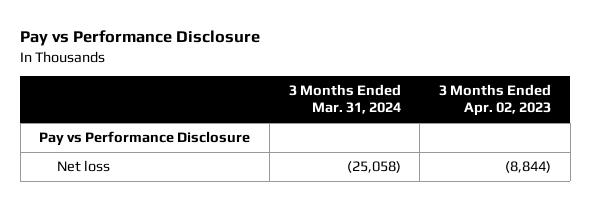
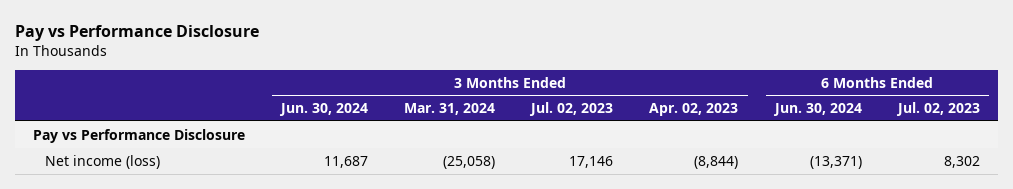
- | 3 Months Ended Mar. 31, 2024 | 3 Months Ended Apr. 02, 2023
+ | 3 Months Ended Jun. 30, 2024 | 3 Months Ended Mar. 31, 2024 | 3 Months Ended Jul. 02, 2023 | 3 Months Ended Apr. 02, 2023 | 6 Months Ended Jun. 30, 2024 | 6 Months Ended Jul. 02, 2023
- Net loss | (25,058) | (8,844)
+ Net income (loss) | 11,687 | (25,058) | 17,146 | (8,844) | (13,371) | 8,302

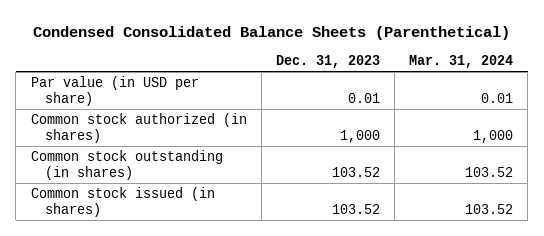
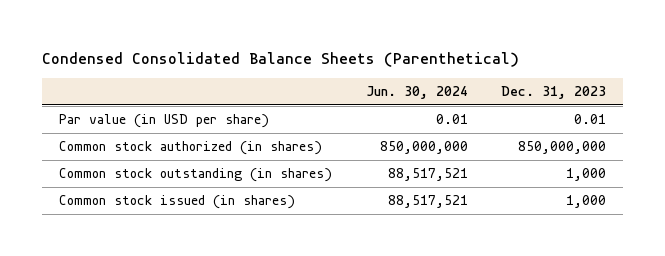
- | Dec. 31, 2023 | Mar. 31, 2024
+ | Jun. 30, 2024 | Dec. 31, 2023
- Common stock authorized (in shares) | 1,000 | 1,000
- Common stock outstanding (in shares) | 103.52 | 103.52
- Common stock issued (in shares) | 103.52 | 103.52
+ Common stock authorized (in shares) | 850,000,000 | 850,000,000
+ Common stock outstanding (in shares) | 88,517,521 | 1,000
+ Common stock issued (in shares) | 88,517,521 | 1,000

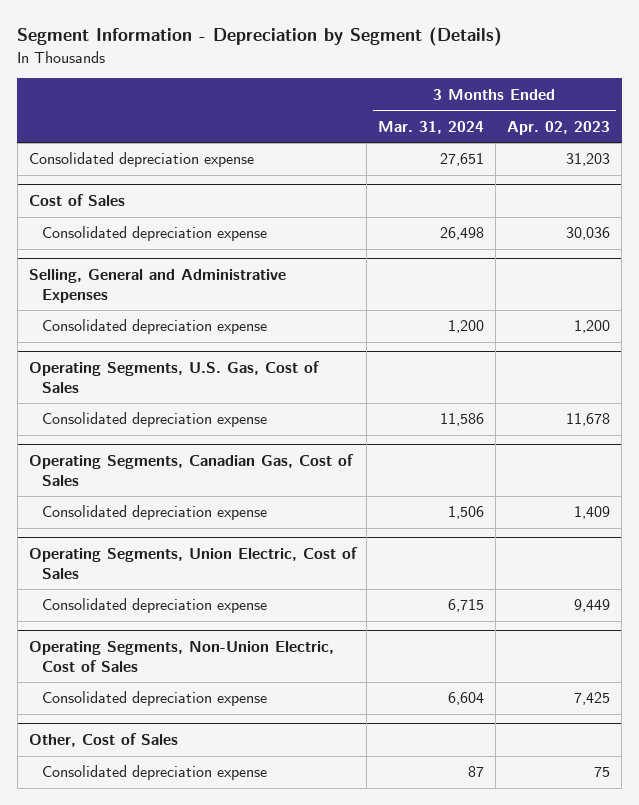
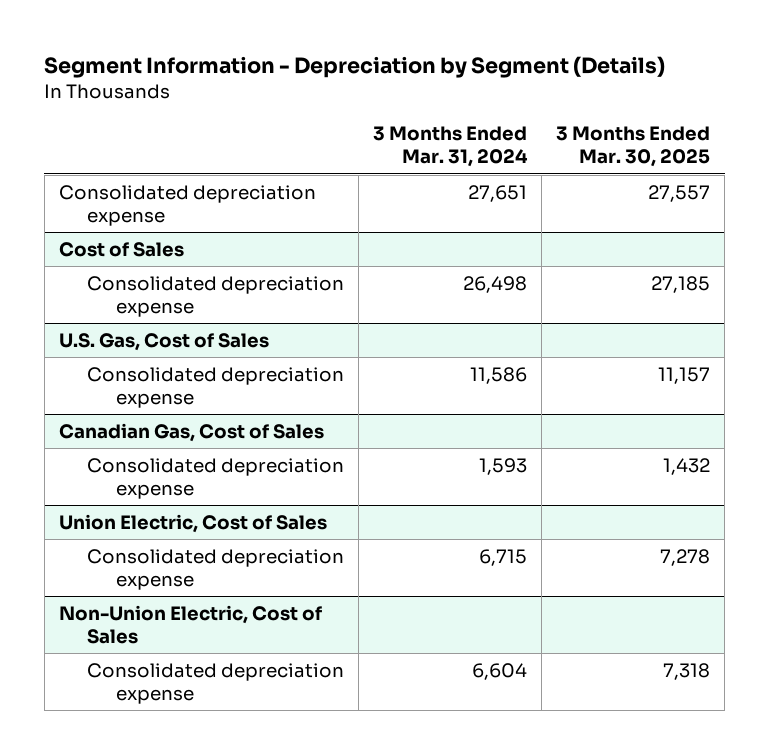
- | 3 Months Ended Mar. 31, 2024 | 3 Months Ended Apr. 02, 2023
+ | 3 Months Ended Mar. 31, 2024 | 3 Months Ended Mar. 30, 2025
- Selling, General and Administrative Expenses
- Consolidated depreciation expense | 1,200 | 1,200
- Operating Segments, U.S. Gas, Cost of Sales
+ U.S. Gas, Cost of Sales
- Operating Segments, Canadian Gas, Cost of Sales
- Consolidated depreciation expense | 1,506 | 1,409
- Operating Segments, Union Electric, Cost of Sales
+ Canadian Gas, Cost of Sales
+ Consolidated depreciation expense | 1,593 | 1,432
+ Union Electric, Cost of Sales
- Operating Segments, Non-Union Electric, Cost of Sales
+ Non-Union Electric, Cost of Sales
- Other, Cost of Sales
- Consolidated depreciation expense | 87 | 75

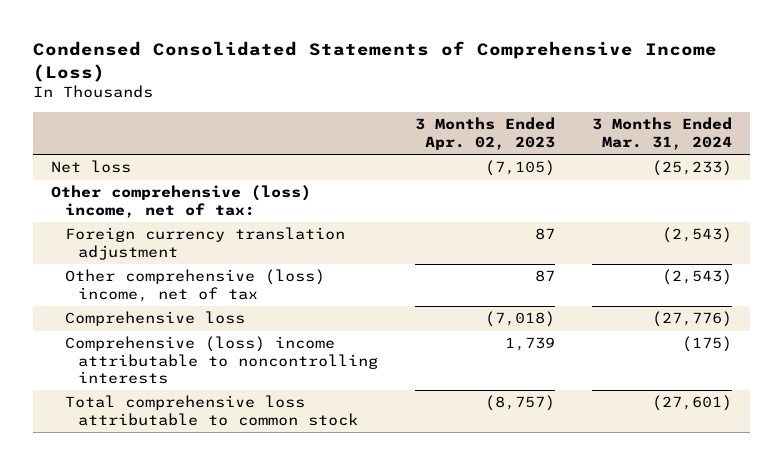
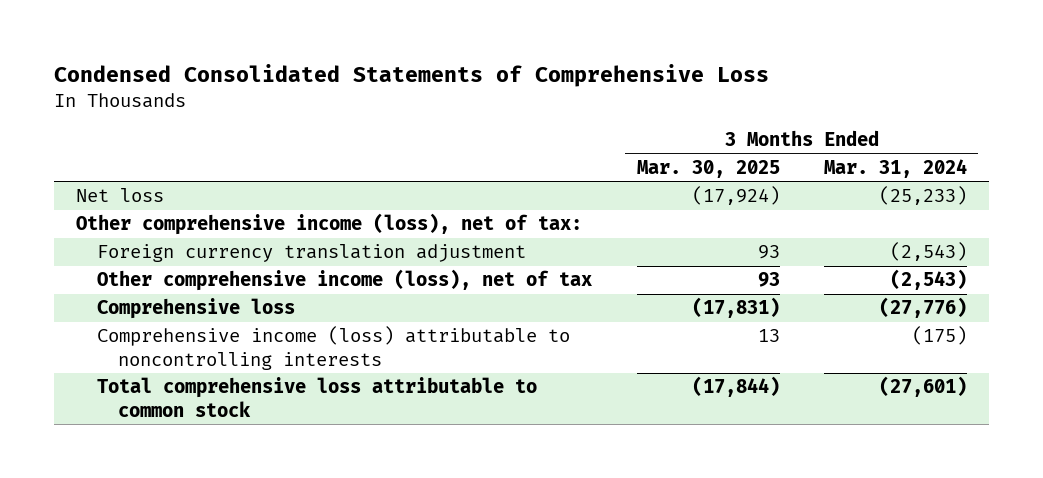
- Condensed Consolidated Statements of Comprehensive Income (Loss)
+ Condensed Consolidated Statements of Comprehensive Loss
- | 3 Months Ended Apr. 02, 2023 | 3 Months Ended Mar. 31, 2024
+ | 3 Months Ended Mar. 30, 2025 | 3 Months Ended Mar. 31, 2024
- Other comprehensive (loss) income, net of tax:
+ Other comprehensive income (loss), net of tax:
- Other comprehensive (loss) income, net of tax | 87 | (2,543)
+ Other comprehensive income (loss), net of tax | 93 | (2,543)
- Comprehensive (loss) income attributable to noncontrolling interests | 1,739 | (175)
+ Comprehensive income (loss) attributable to noncontrolling interests | 13 | (175)

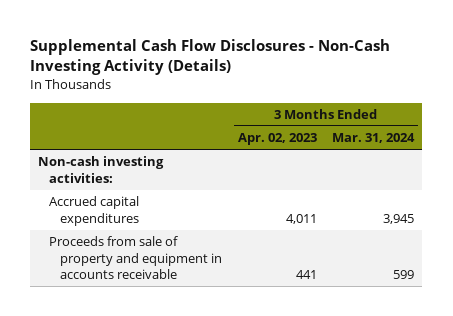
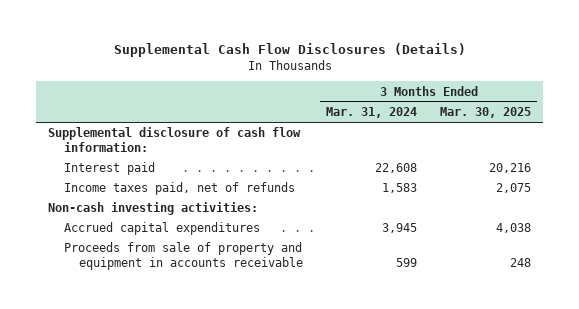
- Supplemental Cash Flow Disclosures - Non-Cash Investing Activity (Details)
+ Supplemental Cash Flow Disclosures (Details)
- | 3 Months Ended Apr. 02, 2023 | 3 Months Ended Mar. 31, 2024
+ | 3 Months Ended Mar. 31, 2024 | 3 Months Ended Mar. 30, 2025
+ Supplemental disclosure of cash flow information:
+ Interest paid | 22,608 | 20,216
+ Income taxes paid, net of refunds | 1,583 | 2,075

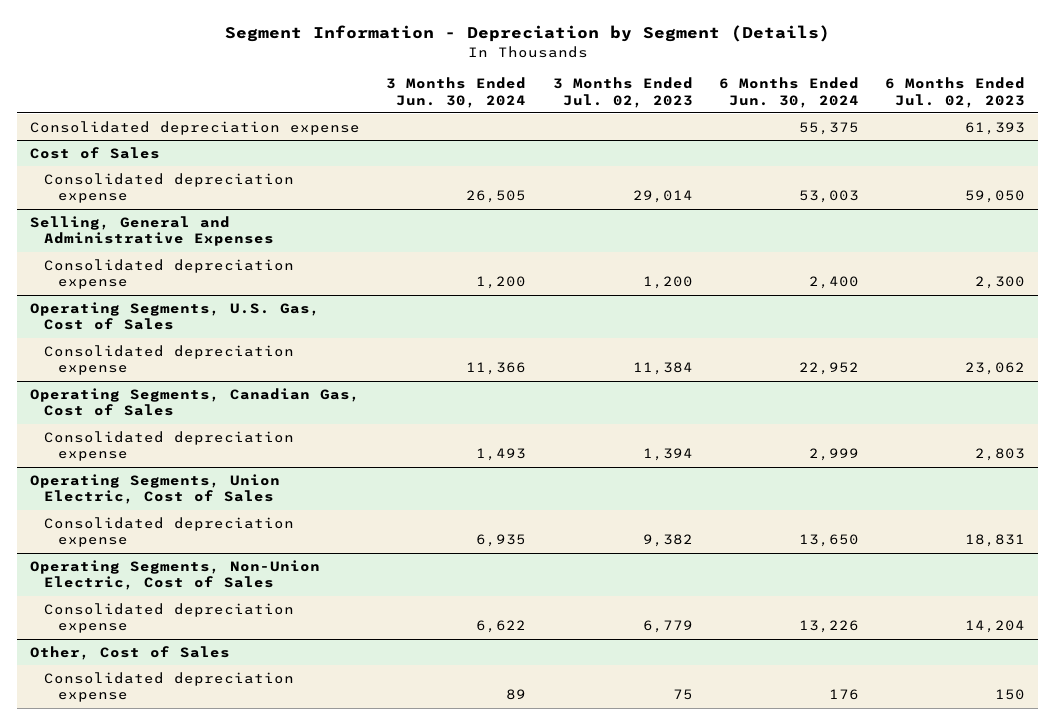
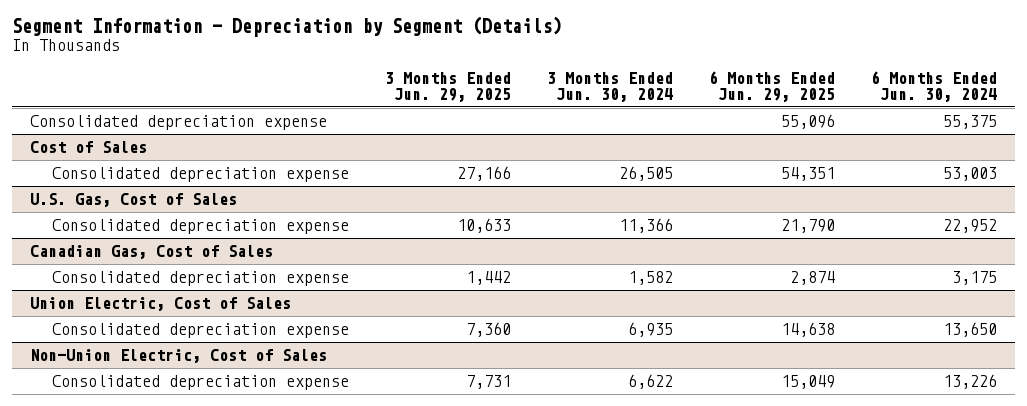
- | 3 Months Ended Jun. 30, 2024 | 3 Months Ended Jul. 02, 2023 | 6 Months Ended Jun. 30, 2024 | 6 Months Ended Jul. 02, 2023
+ | 3 Months Ended Jun. 29, 2025 | 3 Months Ended Jun. 30, 2024 | 6 Months Ended Jun. 29, 2025 | 6 Months Ended Jun. 30, 2024
- Selling, General and Administrative Expenses
- Consolidated depreciation expense | 1,200 | 1,200 | 2,400 | 2,300
- Operating Segments, U.S. Gas, Cost of Sales
+ U.S. Gas, Cost of Sales
- Operating Segments, Canadian Gas, Cost of Sales
- Consolidated depreciation expense | 1,493 | 1,394 | 2,999 | 2,803
- Operating Segments, Union Electric, Cost of Sales
+ Canadian Gas, Cost of Sales
+ Consolidated depreciation expense | 1,442 | 1,582 | 2,874 | 3,175
+ Union Electric, Cost of Sales
- Operating Segments, Non-Union Electric, Cost of Sales
+ Non-Union Electric, Cost of Sales
- Other, Cost of Sales
- Consolidated depreciation expense | 89 | 75 | 176 | 150

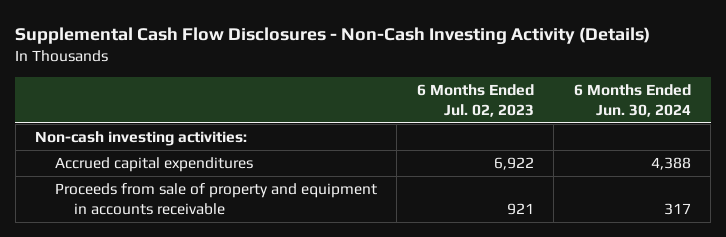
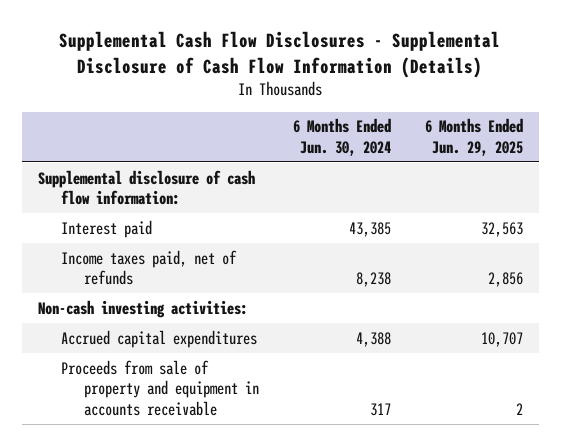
- Supplemental Cash Flow Disclosures - Non-Cash Investing Activity (Details)
+ Supplemental Cash Flow Disclosures - Supplemental Disclosure of Cash Flow Information (Details)
- | 6 Months Ended Jul. 02, 2023 | 6 Months Ended Jun. 30, 2024
+ | 6 Months Ended Jun. 30, 2024 | 6 Months Ended Jun. 29, 2025
+ Supplemental disclosure of cash flow information:
+ Interest paid | 43,385 | 32,563
+ Income taxes paid, net of refunds | 8,238 | 2,856

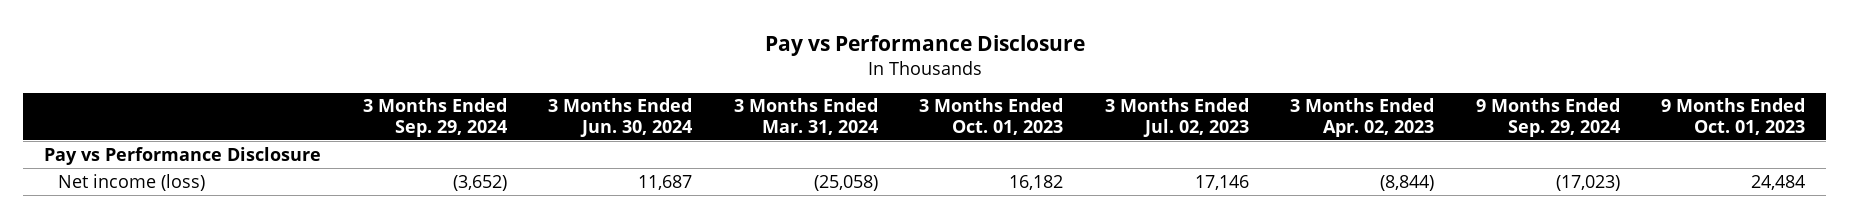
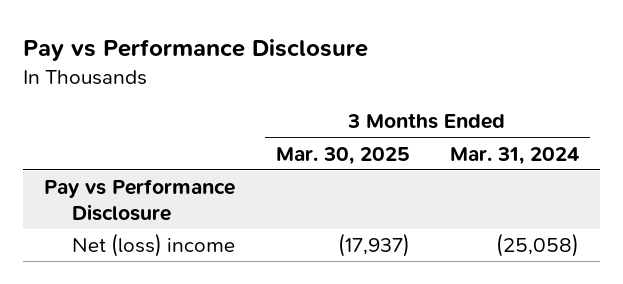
- | 3 Months Ended Sep. 29, 2024 | 3 Months Ended Jun. 30, 2024 | 3 Months Ended Mar. 31, 2024 | 3 Months Ended Oct. 01, 2023 | 3 Months Ended Jul. 02, 2023 | 3 Months Ended Apr. 02, 2023 | 9 Months Ended Sep. 29, 2024 | 9 Months Ended Oct. 01, 2023
+ | 3 Months Ended Mar. 30, 2025 | 3 Months Ended Mar. 31, 2024
- Net income (loss) | (3,652) | 11,687 | (25,058) | 16,182 | 17,146 | (8,844) | (17,023) | 24,484
+ Net (loss) income | (17,937) | (25,058)

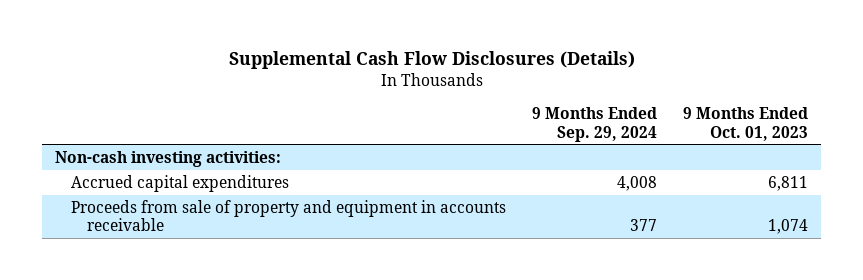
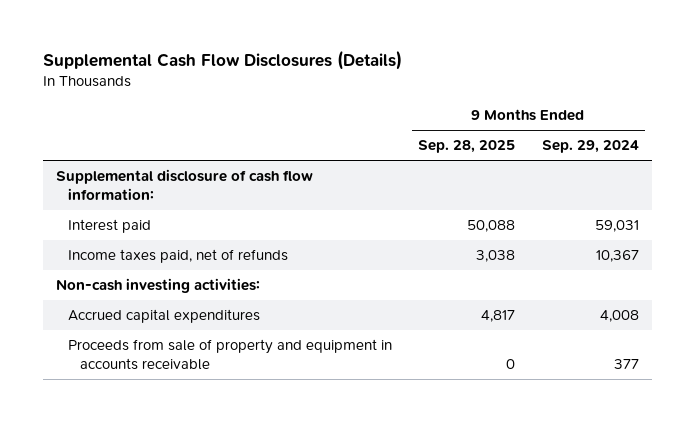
- | 9 Months Ended Sep. 29, 2024 | 9 Months Ended Oct. 01, 2023
+ | 9 Months Ended Sep. 28, 2025 | 9 Months Ended Sep. 29, 2024
+ Supplemental disclosure of cash flow information:
+ Interest paid | 50,088 | 59,031
+ Income taxes paid, net of refunds | 3,038 | 10,367

